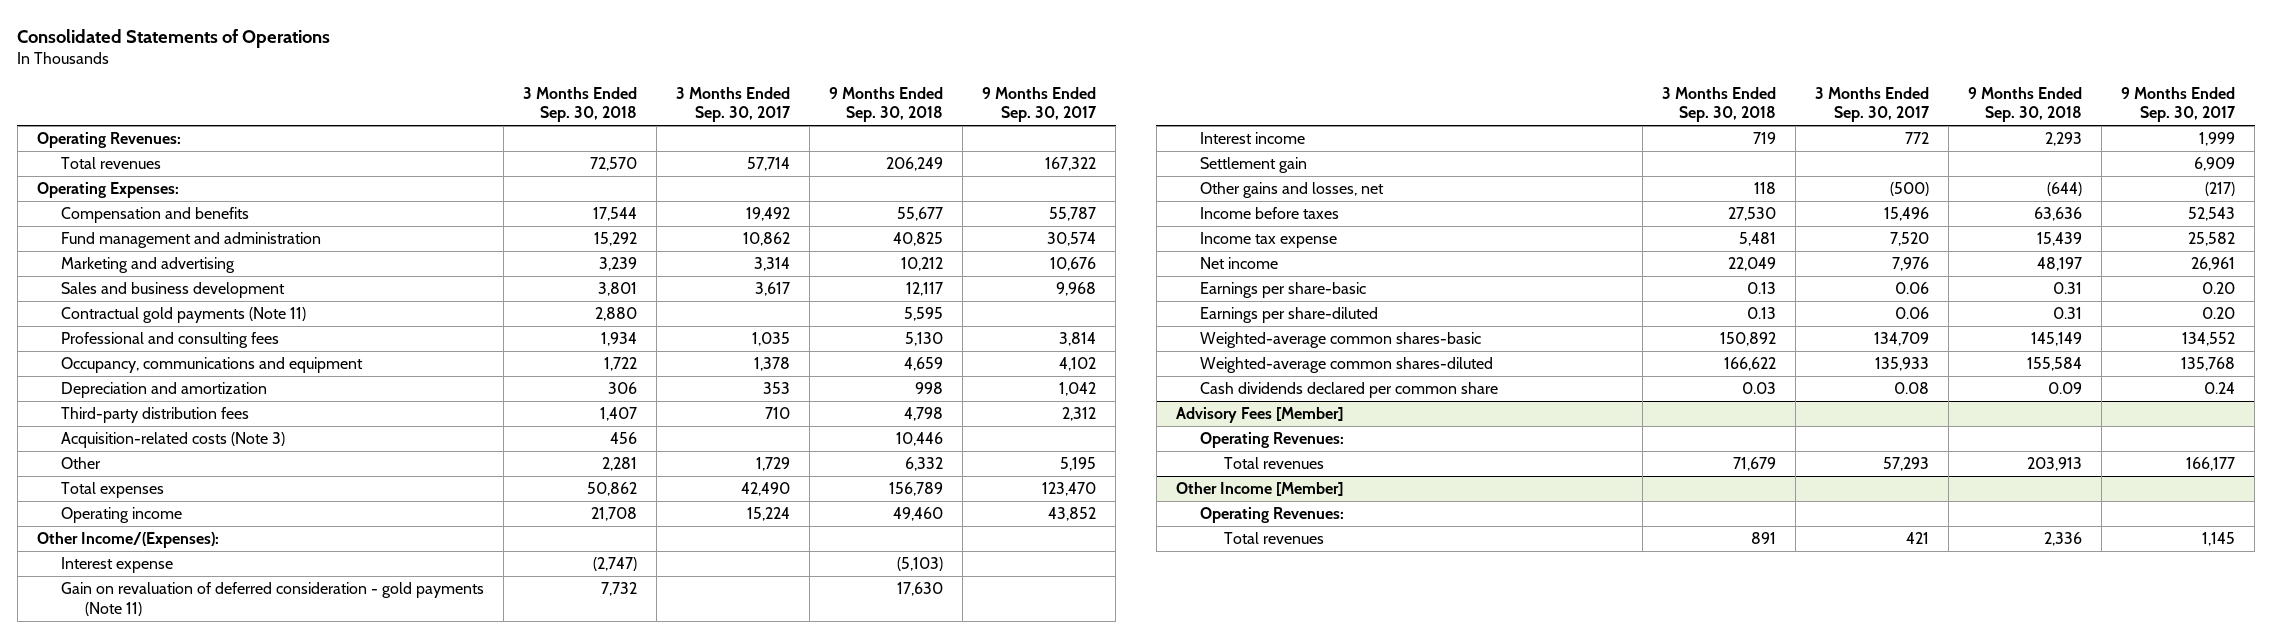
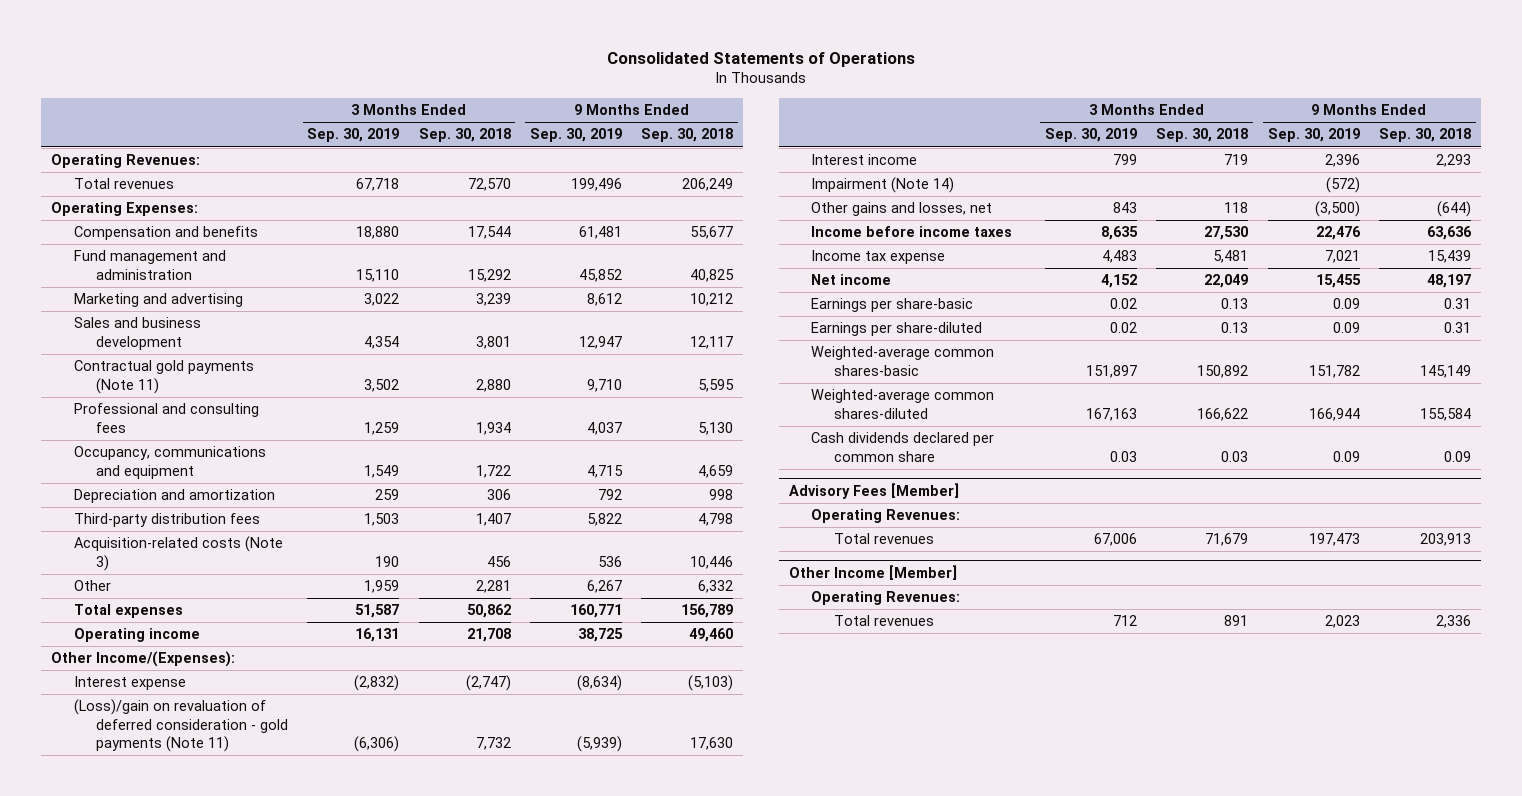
- | 3 Months Ended Sep. 30, 2018 | 3 Months Ended Sep. 30, 2017 | 9 Months Ended Sep. 30, 2018 | 9 Months Ended Sep. 30, 2017
+ | 3 Months Ended Sep. 30, 2019 | 3 Months Ended Sep. 30, 2018 | 9 Months Ended Sep. 30, 2019 | 9 Months Ended Sep. 30, 2018
- Gain on revaluation of deferred consideration - gold payments (Note 11) | 7,732 | | 17,630 |
+ (Loss)/gain on revaluation of deferred consideration - gold payments (Note 11) | (6,306) | 7,732 | (5,939) | 17,630
- Settlement gain | | | | 6,909
+ Impairment (Note 14) | | | (572) |
- Income before taxes | 27,530 | 15,496 | 63,636 | 52,543
+ Income before income taxes | 8,635 | 27,530 | 22,476 | 63,636

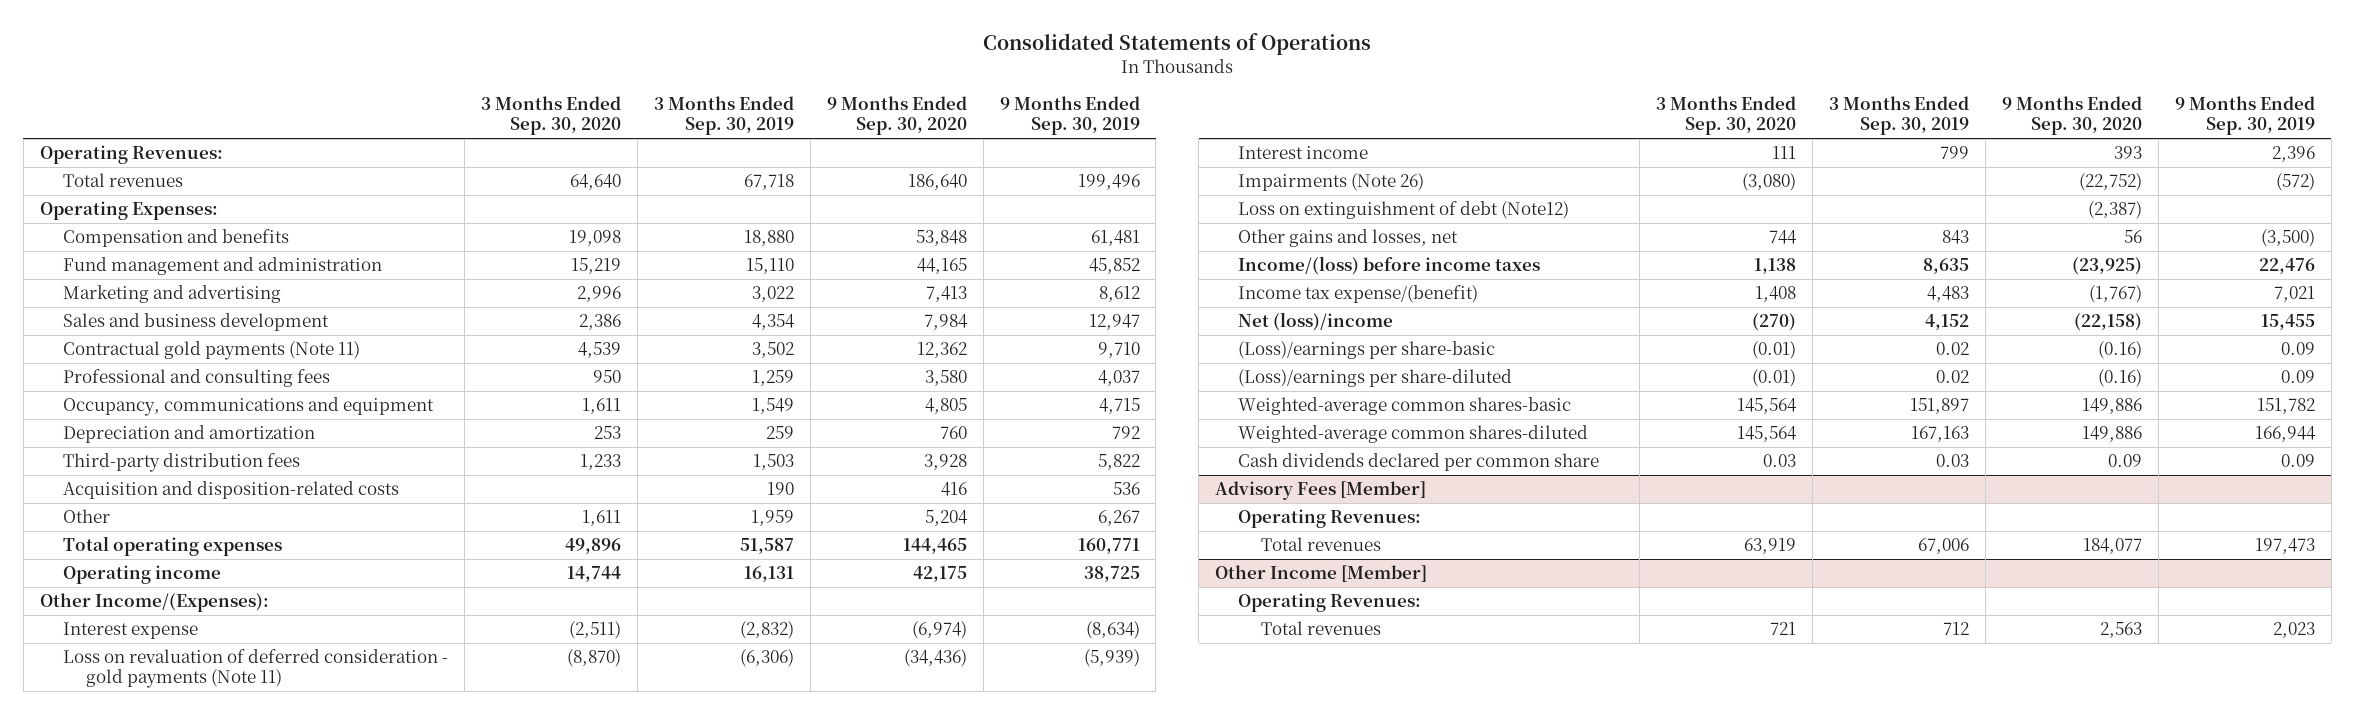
- | 3 Months Ended Sep. 30, 2019 | 3 Months Ended Sep. 30, 2018 | 9 Months Ended Sep. 30, 2019 | 9 Months Ended Sep. 30, 2018
+ | 3 Months Ended Sep. 30, 2020 | 3 Months Ended Sep. 30, 2019 | 9 Months Ended Sep. 30, 2020 | 9 Months Ended Sep. 30, 2019
- Acquisition-related costs (Note 3) | 190 | 456 | 536 | 10,446
+ Acquisition and disposition-related costs | | 190 | 416 | 536
- Total expenses | 51,587 | 50,862 | 160,771 | 156,789
+ Total operating expenses | 49,896 | 51,587 | 144,465 | 160,771
- (Loss)/gain on revaluation of deferred consideration - gold payments (Note 11) | (6,306) | 7,732 | (5,939) | 17,630
+ Loss on revaluation of deferred consideration - gold payments (Note 11) | (8,870) | (6,306) | (34,436) | (5,939)
- Impairment (Note 14) | | | (572) |
+ Impairments (Note 26) | (3,080) | | (22,752) | (572)
+ Loss on extinguishment of debt (Note12) | | | (2,387) |
- Income before income taxes | 8,635 | 27,530 | 22,476 | 63,636
- Income tax expense | 4,483 | 5,481 | 7,021 | 15,439
- Net income | 4,152 | 22,049 | 15,455 | 48,197
- Earnings per share-basic | 0.02 | 0.13 | 0.09 | 0.31
- Earnings per share-diluted | 0.02 | 0.13 | 0.09 | 0.31
+ Income/(loss) before income taxes | 1,138 | 8,635 | (23,925) | 22,476
+ Income tax expense/(benefit) | 1,408 | 4,483 | (1,767) | 7,021
+ Net (loss)/income | (270) | 4,152 | (22,158) | 15,455
+ (Loss)/earnings per share-basic | (0.01) | 0.02 | (0.16) | 0.09
+ (Loss)/earnings per share-diluted | (0.01) | 0.02 | (0.16) | 0.09

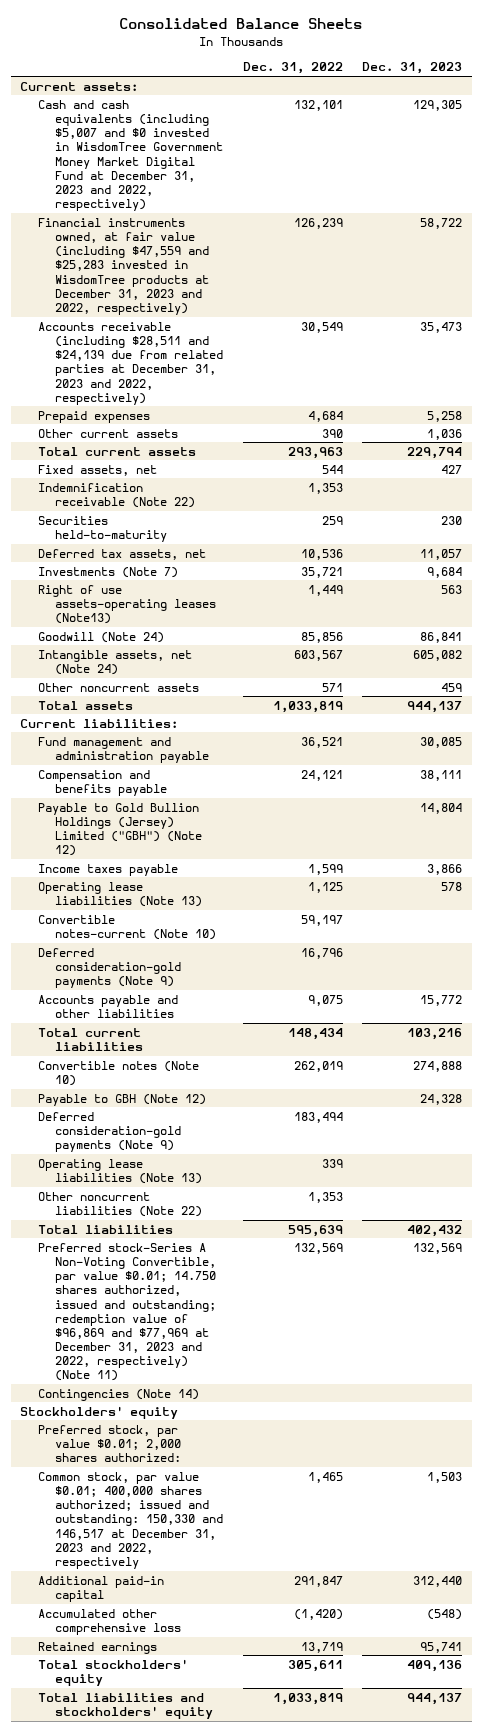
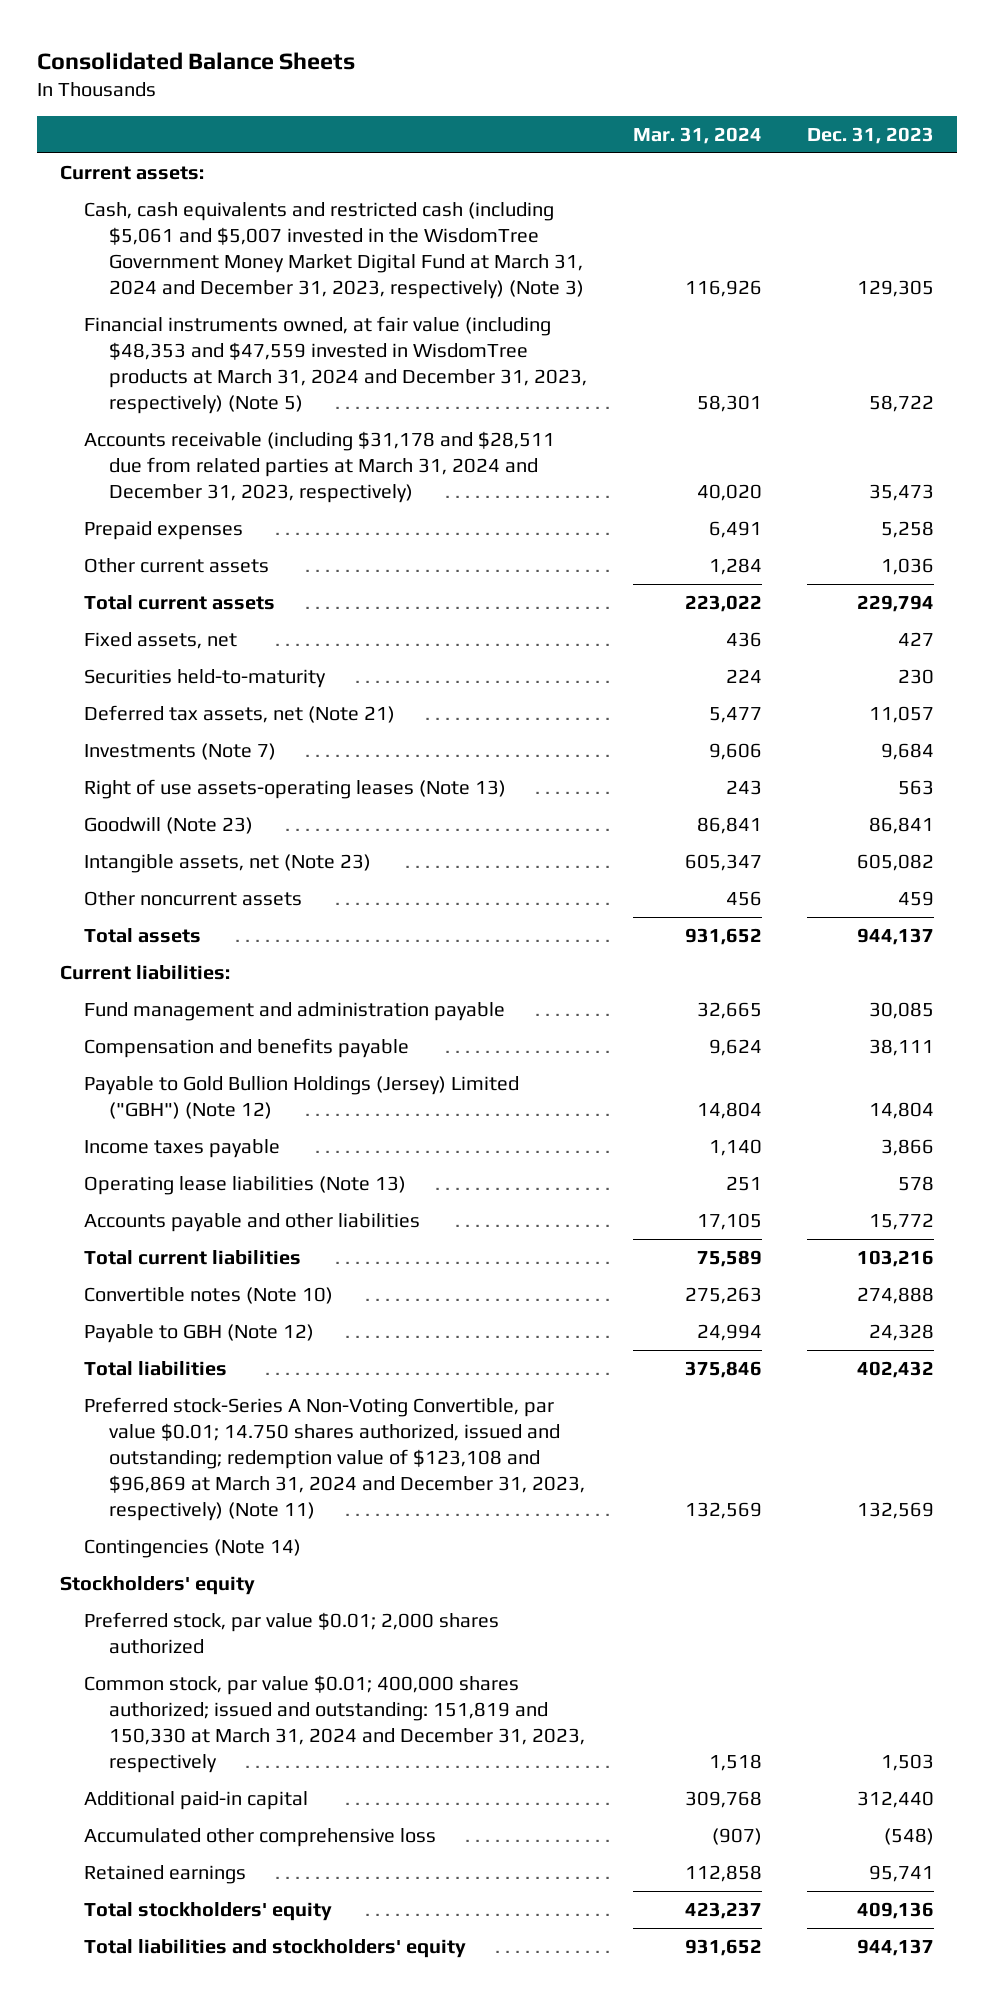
- | Dec. 31, 2022 | Dec. 31, 2023
+ | Mar. 31, 2024 | Dec. 31, 2023
- Cash and cash equivalents (including $5,007 and $0 invested in WisdomTree Government Money Market Digital Fund at December 31, 2023 and 2022, respectively) | 132,101 | 129,305
- Financial instruments owned, at fair value (including $47,559 and $25,283 invested in WisdomTree products at December 31, 2023 and 2022, respectively) | 126,239 | 58,722
- Accounts receivable (including $28,511 and $24,139 due from related parties at December 31, 2023 and 2022, respectively) | 30,549 | 35,473
+ Cash, cash equivalents and restricted cash (including $5,061 and $5,007 invested in the WisdomTree Government Money Market Digital Fund at March 31, 2024 and December 31, 2023, respectively) (Note 3) | 116,926 | 129,305
+ Financial instruments owned, at fair value (including $48,353 and $47,559 invested in WisdomTree products at March 31, 2024 and December 31, 2023, respectively) (Note 5) | 58,301 | 58,722
+ Accounts receivable (including $31,178 and $28,511 due from related parties at March 31, 2024 and December 31, 2023, respectively) | 40,020 | 35,473
- Indemnification receivable (Note 22) | 1,353 |
- Deferred tax assets, net | 10,536 | 11,057
+ Deferred tax assets, net (Note 21) | 5,477 | 11,057
- Right of use assets-operating leases (Note13) | 1,449 | 563
- Goodwill (Note 24) | 85,856 | 86,841
- Intangible assets, net (Note 24) | 603,567 | 605,082
+ Right of use assets-operating leases (Note 13) | 243 | 563
+ Goodwill (Note 23) | 86,841 | 86,841
+ Intangible assets, net (Note 23) | 605,347 | 605,082
- Convertible notes-current (Note 10) | 59,197 |
- Deferred consideration-gold payments (Note 9) | 16,796 |
- Deferred consideration-gold payments (Note 9) | 183,494 |
- Operating lease liabilities (Note 13) | 339 |
- Other noncurrent liabilities (Note 22) | 1,353 |
- Preferred stock-Series A Non-Voting Convertible, par value $0.01; 14.750 shares authorized, issued and outstanding; redemption value of $96,869 and $77,969 at December 31, 2023 and 2022, respectively) (Note 11) | 132,569 | 132,569
+ Preferred stock-Series A Non-Voting Convertible, par value $0.01; 14.750 shares authorized, issued and outstanding; redemption value of $123,108 and $96,869 at March 31, 2024 and December 31, 2023, respectively) (Note 11) | 132,569 | 132,569
- Preferred stock, par value $0.01; 2,000 shares authorized:
- Common stock, par value $0.01; 400,000 shares authorized; issued and outstanding: 150,330 and 146,517 at December 31, 2023 and 2022, respectively | 1,465 | 1,503
+ Preferred stock, par value $0.01; 2,000 shares authorized
+ Common stock, par value $0.01; 400,000 shares authorized; issued and outstanding: 151,819 and 150,330 at March 31, 2024 and December 31, 2023, respectively | 1,518 | 1,503

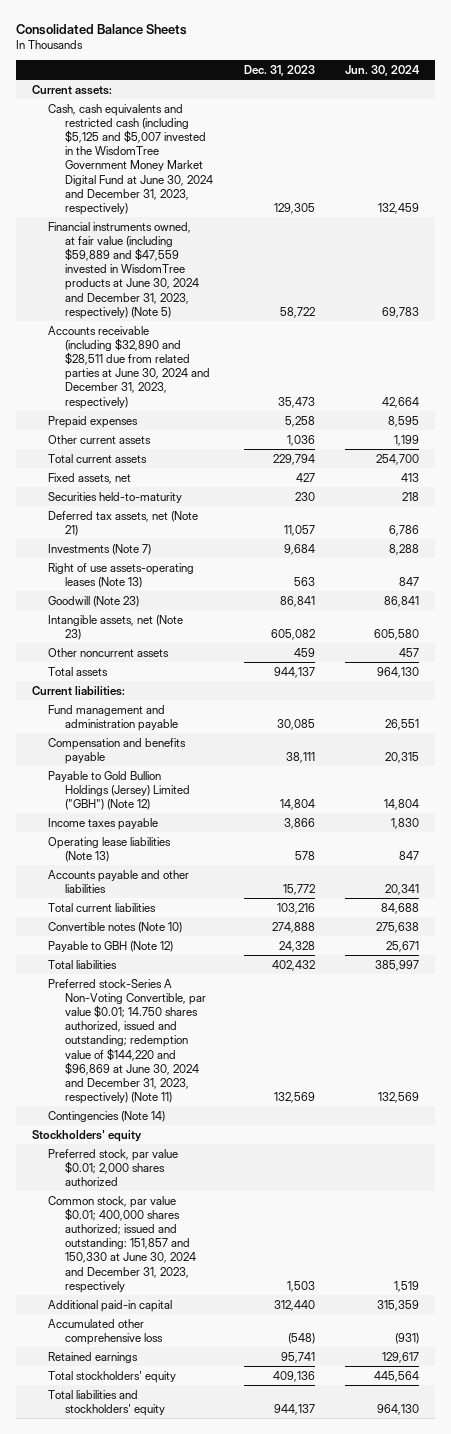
- | Mar. 31, 2024 | Dec. 31, 2023
+ | Dec. 31, 2023 | Jun. 30, 2024
- Cash, cash equivalents and restricted cash (including $5,061 and $5,007 invested in the WisdomTree Government Money Market Digital Fund at March 31, 2024 and December 31, 2023, respectively) (Note 3) | 116,926 | 129,305
- Financial instruments owned, at fair value (including $48,353 and $47,559 invested in WisdomTree products at March 31, 2024 and December 31, 2023, respectively) (Note 5) | 58,301 | 58,722
- Accounts receivable (including $31,178 and $28,511 due from related parties at March 31, 2024 and December 31, 2023, respectively) | 40,020 | 35,473
+ Cash, cash equivalents and restricted cash (including $5,125 and $5,007 invested in the WisdomTree Government Money Market Digital Fund at June 30, 2024 and December 31, 2023, respectively) | 129,305 | 132,459
+ Financial instruments owned, at fair value (including $59,889 and $47,559 invested in WisdomTree products at June 30, 2024 and December 31, 2023, respectively) (Note 5) | 58,722 | 69,783
+ Accounts receivable (including $32,890 and $28,511 due from related parties at June 30, 2024 and December 31, 2023, respectively) | 35,473 | 42,664
- Preferred stock-Series A Non-Voting Convertible, par value $0.01; 14.750 shares authorized, issued and outstanding; redemption value of $123,108 and $96,869 at March 31, 2024 and December 31, 2023, respectively) (Note 11) | 132,569 | 132,569
+ Preferred stock-Series A Non-Voting Convertible, par value $0.01; 14.750 shares authorized, issued and outstanding; redemption value of $144,220 and $96,869 at June 30, 2024 and December 31, 2023, respectively) (Note 11) | 132,569 | 132,569
- Common stock, par value $0.01; 400,000 shares authorized; issued and outstanding: 151,819 and 150,330 at March 31, 2024 and December 31, 2023, respectively | 1,518 | 1,503
+ Common stock, par value $0.01; 400,000 shares authorized; issued and outstanding: 151,857 and 150,330 at June 30, 2024 and December 31, 2023, respectively | 1,503 | 1,519

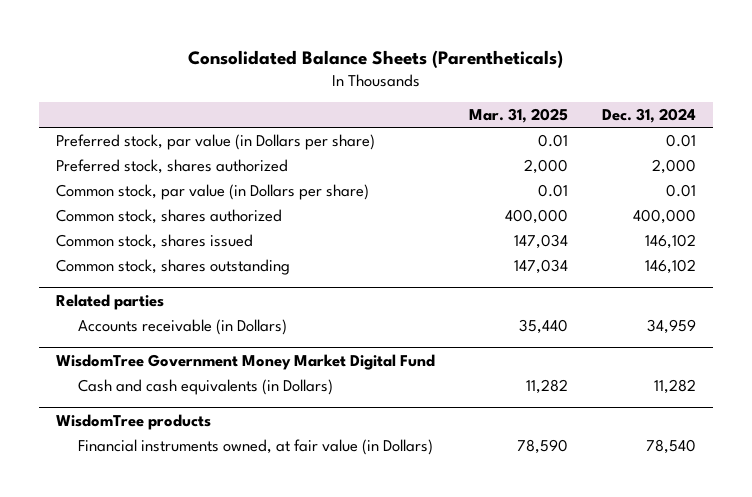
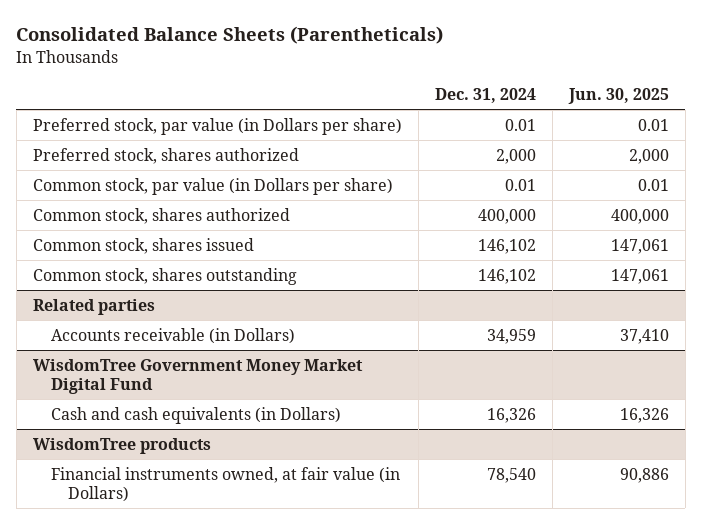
- | Mar. 31, 2025 | Dec. 31, 2024
+ | Dec. 31, 2024 | Jun. 30, 2025
@ WisdomTree Government Money Market Digital Fund
- Cash and cash equivalents (in Dollars) | 11,282 | 11,282
+ Cash and cash equivalents (in Dollars) | 16,326 | 16,326

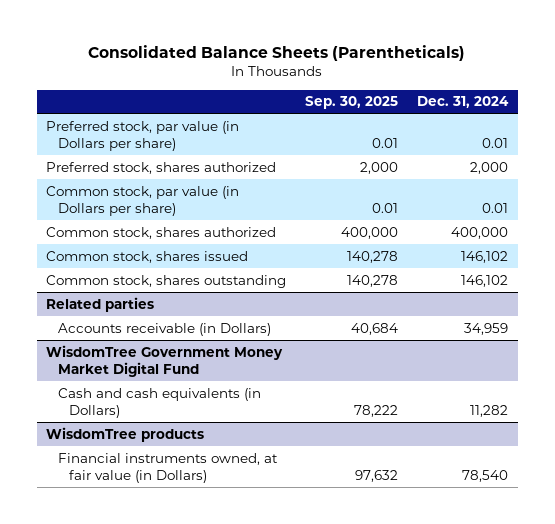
- | Dec. 31, 2024 | Jun. 30, 2025
+ | Sep. 30, 2025 | Dec. 31, 2024
@ WisdomTree Government Money Market Digital Fund
- Cash and cash equivalents (in Dollars) | 16,326 | 16,326
+ Cash and cash equivalents (in Dollars) | 78,222 | 11,282

